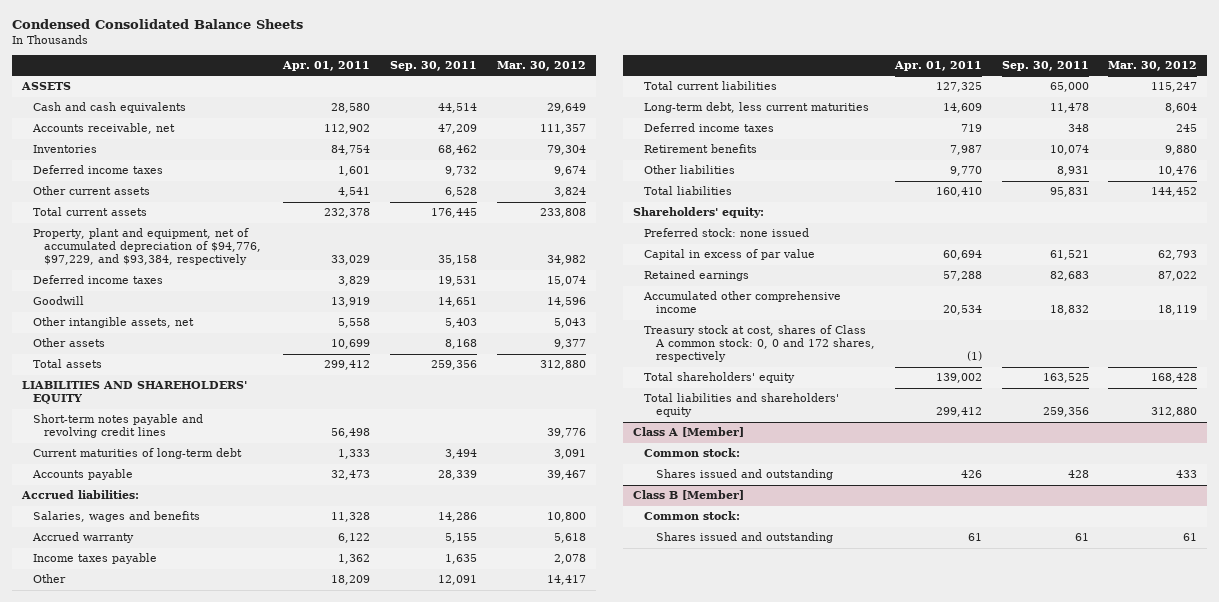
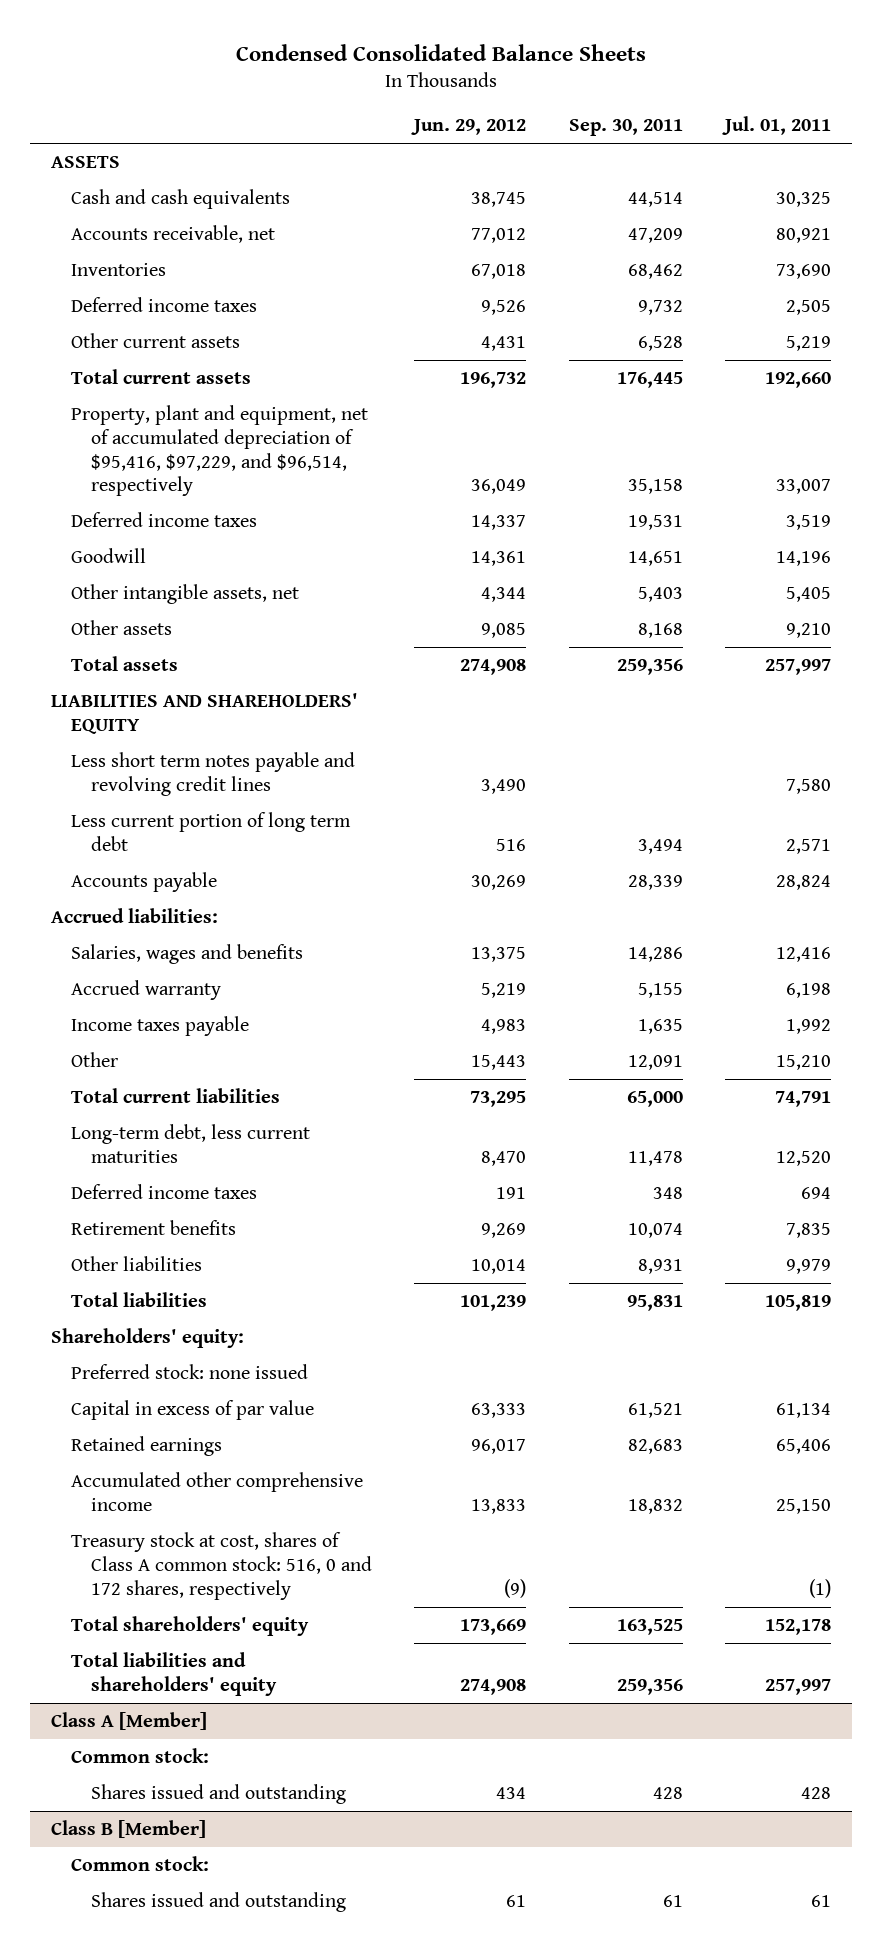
- | Apr. 01, 2011 | Sep. 30, 2011 | Mar. 30, 2012
+ | Jun. 29, 2012 | Sep. 30, 2011 | Jul. 01, 2011
- Property, plant and equipment, net of accumulated depreciation of $94,776, $97,229, and $93,384, respectively | 33,029 | 35,158 | 34,982
+ Property, plant and equipment, net of accumulated depreciation of $95,416, $97,229, and $96,514, respectively | 36,049 | 35,158 | 33,007
- Short-term notes payable and revolving credit lines | 56,498 | | 39,776
- Current maturities of long-term debt | 1,333 | 3,494 | 3,091
+ Less short term notes payable and revolving credit lines | 3,490 | | 7,580
+ Less current portion of long term debt | 516 | 3,494 | 2,571
- Treasury stock at cost, shares of Class A common stock: 0, 0 and 172 shares, respectively | (1) | |
+ Treasury stock at cost, shares of Class A common stock: 516, 0 and 172 shares, respectively | (9) | | (1)

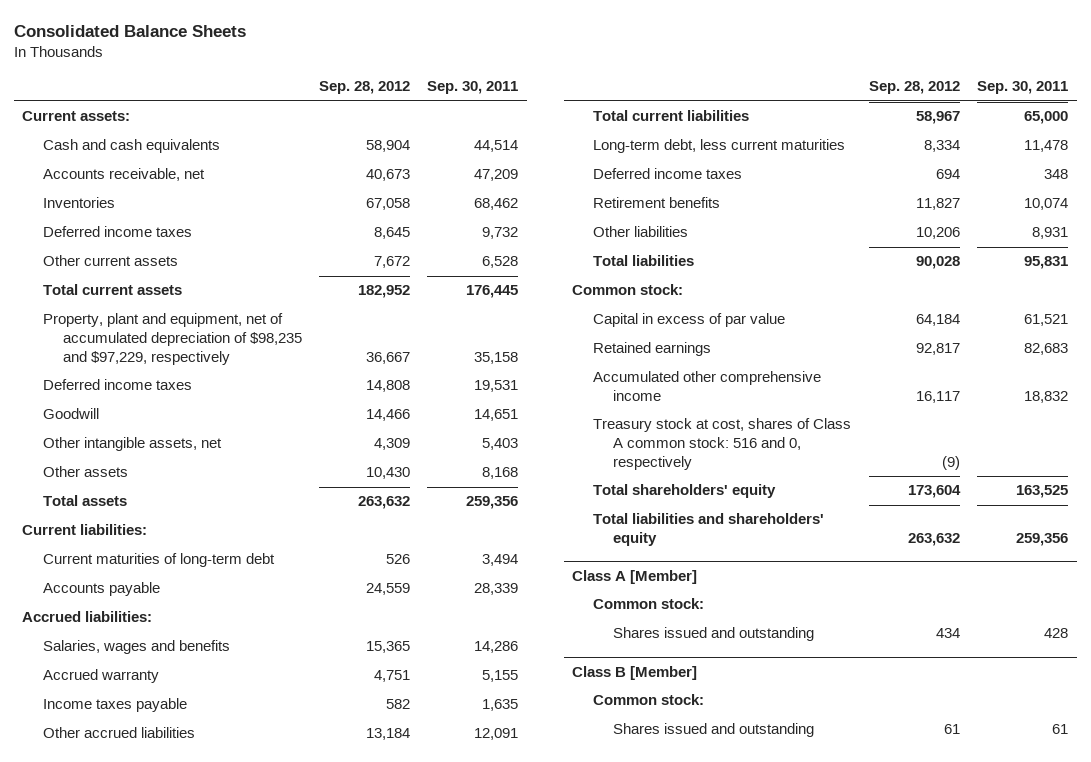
- Condensed Consolidated Balance Sheets
+ Consolidated Balance Sheets
- | Jun. 29, 2012 | Sep. 30, 2011 | Jul. 01, 2011
+ | Sep. 28, 2012 | Sep. 30, 2011
- ASSETS
+ Current assets:
- Property, plant and equipment, net of accumulated depreciation of $95,416, $97,229, and $96,514, respectively | 36,049 | 35,158 | 33,007
+ Property, plant and equipment, net of accumulated depreciation of $98,235 and $97,229, respectively | 36,667 | 35,158
- LIABILITIES AND SHAREHOLDERS' EQUITY
- Less short term notes payable and revolving credit lines | 3,490 | | 7,580
- Less current portion of long term debt | 516 | 3,494 | 2,571
+ Current liabilities:
+ Current maturities of long-term debt | 526 | 3,494
- Other | 15,443 | 12,091 | 15,210
+ Other accrued liabilities | 13,184 | 12,091
- Shareholders' equity:
- Preferred stock: none issued
+ Common stock:
- Treasury stock at cost, shares of Class A common stock: 516, 0 and 172 shares, respectively | (9) | | (1)
+ Treasury stock at cost, shares of Class A common stock: 516 and 0, respectively | (9) |

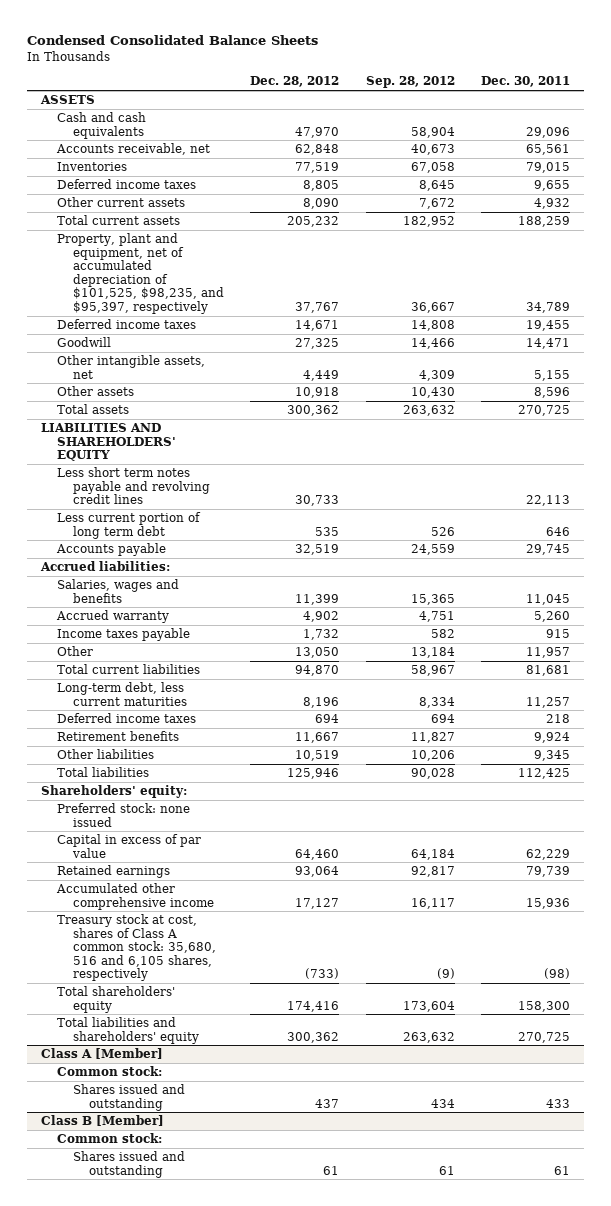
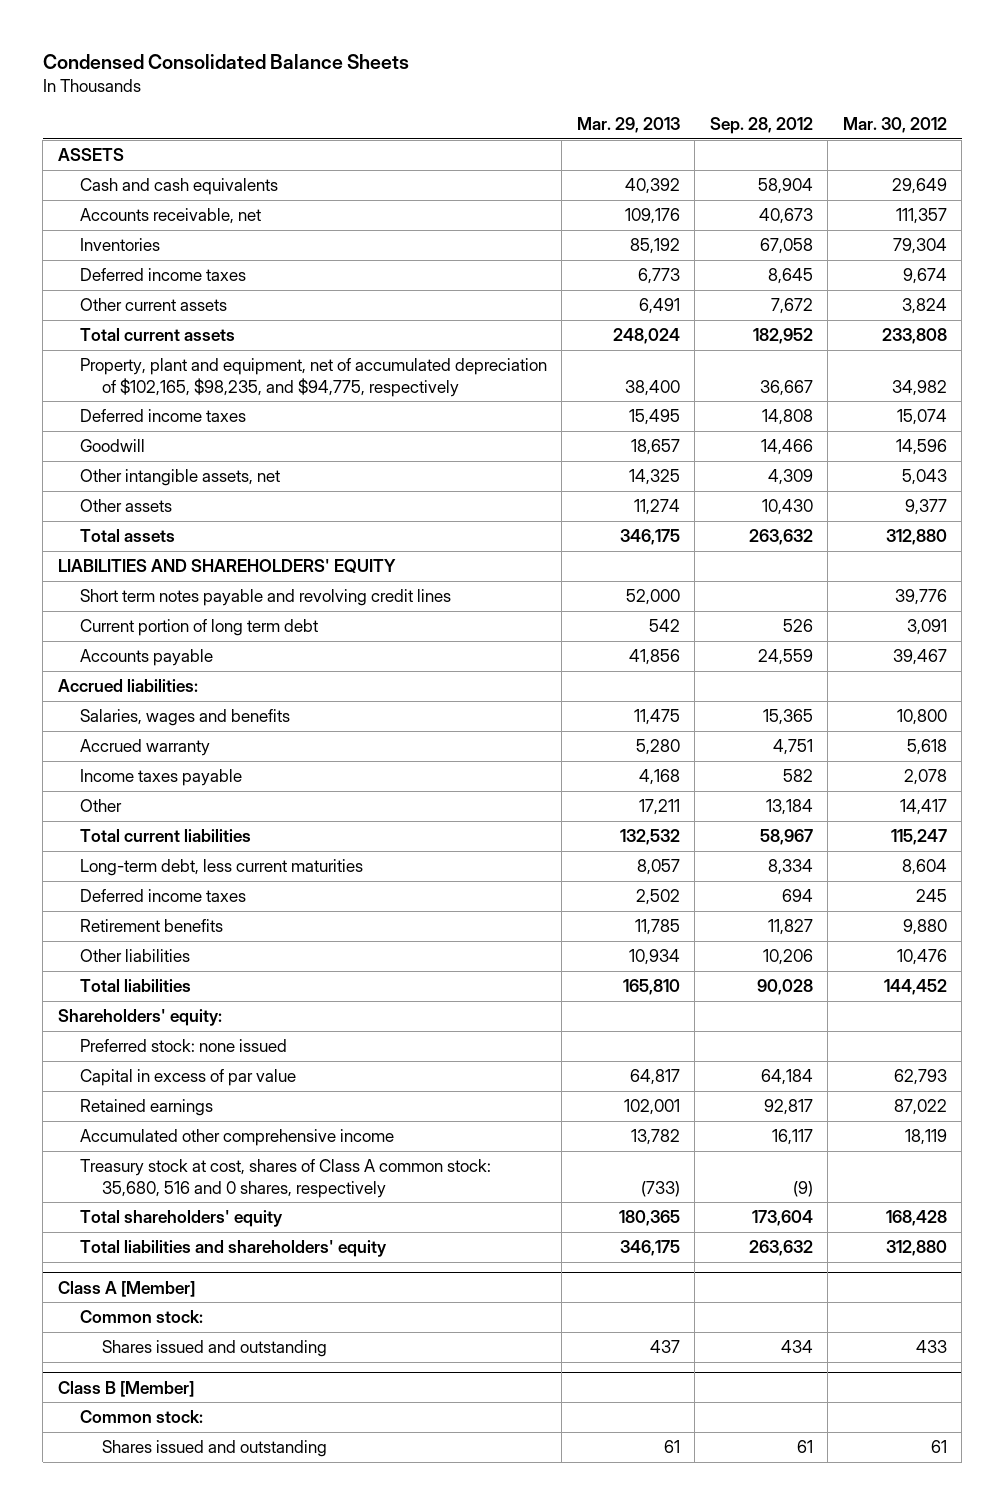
- | Dec. 28, 2012 | Sep. 28, 2012 | Dec. 30, 2011
+ | Mar. 29, 2013 | Sep. 28, 2012 | Mar. 30, 2012
- Property, plant and equipment, net of accumulated depreciation of $101,525, $98,235, and $95,397, respectively | 37,767 | 36,667 | 34,789
+ Property, plant and equipment, net of accumulated depreciation of $102,165, $98,235, and $94,775, respectively | 38,400 | 36,667 | 34,982
- Less short term notes payable and revolving credit lines | 30,733 | | 22,113
- Less current portion of long term debt | 535 | 526 | 646
+ Short term notes payable and revolving credit lines | 52,000 | | 39,776
+ Current portion of long term debt | 542 | 526 | 3,091
- Treasury stock at cost, shares of Class A common stock: 35,680, 516 and 6,105 shares, respectively | (733) | (9) | (98)
+ Treasury stock at cost, shares of Class A common stock: 35,680, 516 and 0 shares, respectively | (733) | (9) |

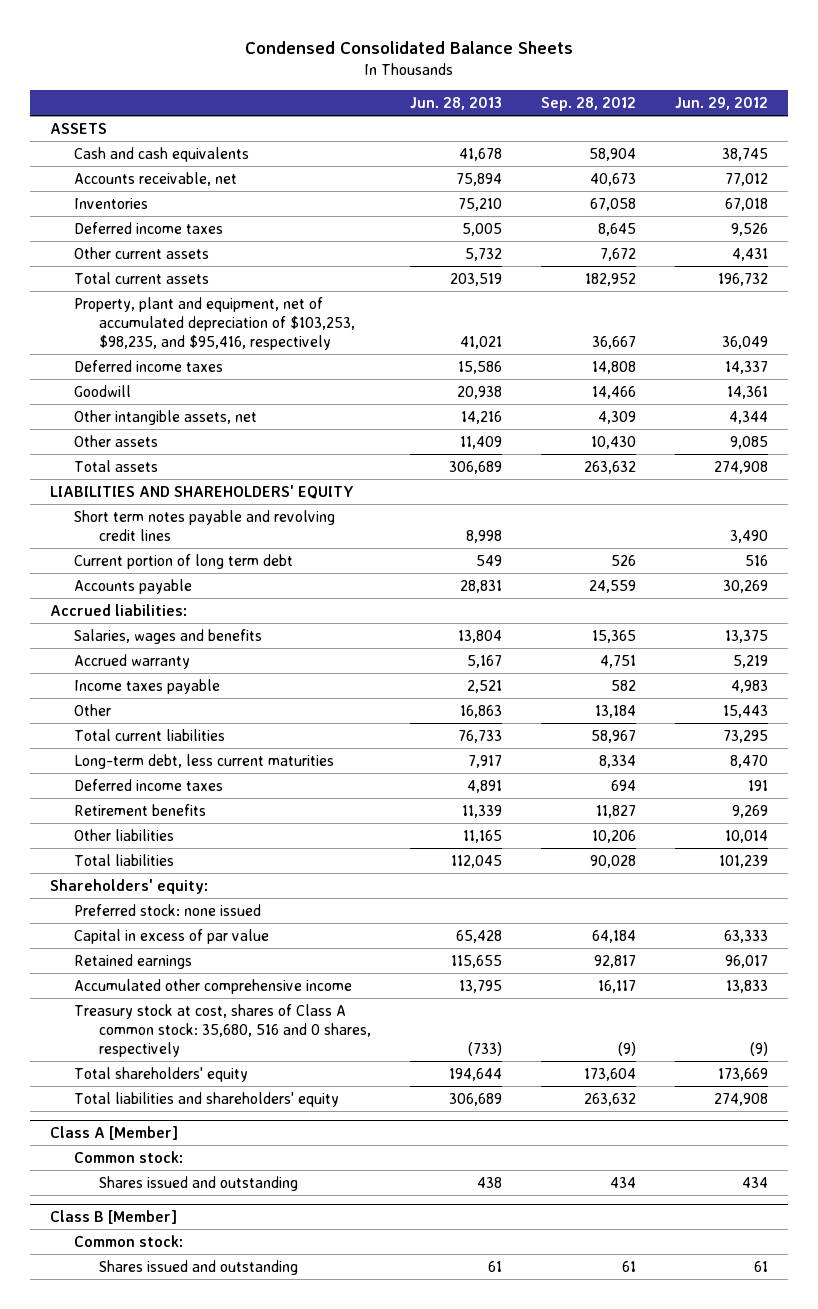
- | Mar. 29, 2013 | Sep. 28, 2012 | Mar. 30, 2012
+ | Jun. 28, 2013 | Sep. 28, 2012 | Jun. 29, 2012
- Property, plant and equipment, net of accumulated depreciation of $102,165, $98,235, and $94,775, respectively | 38,400 | 36,667 | 34,982
+ Property, plant and equipment, net of accumulated depreciation of $103,253, $98,235, and $95,416, respectively | 41,021 | 36,667 | 36,049

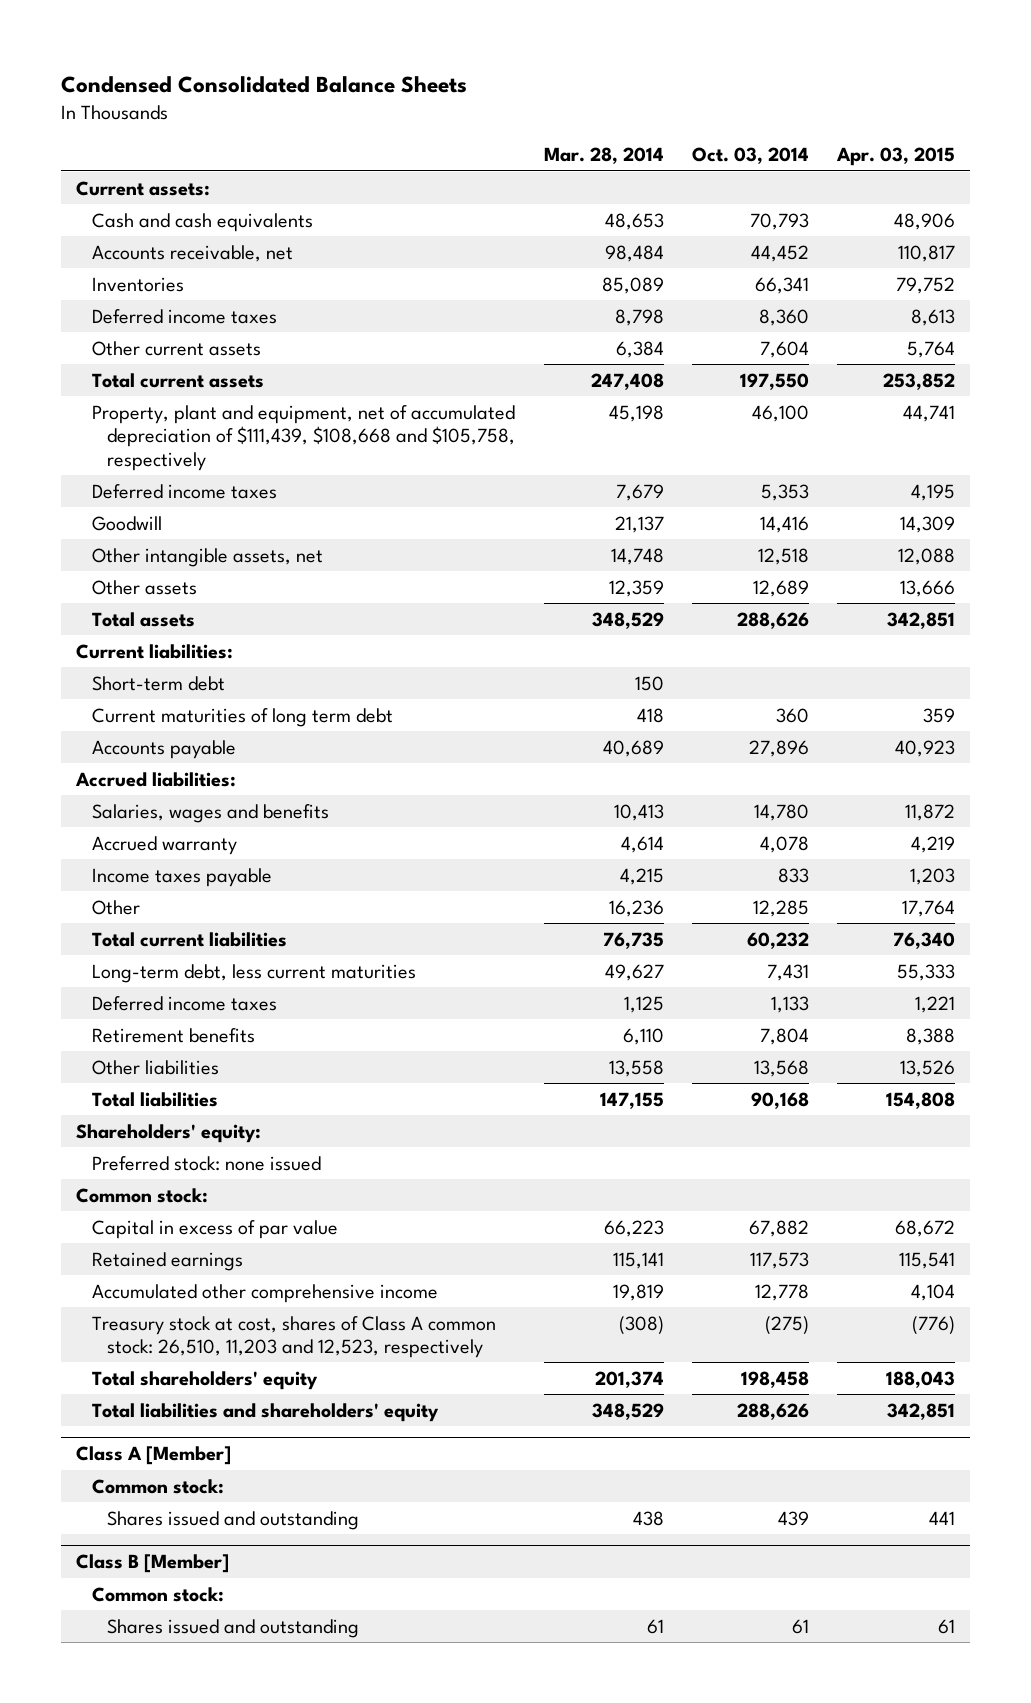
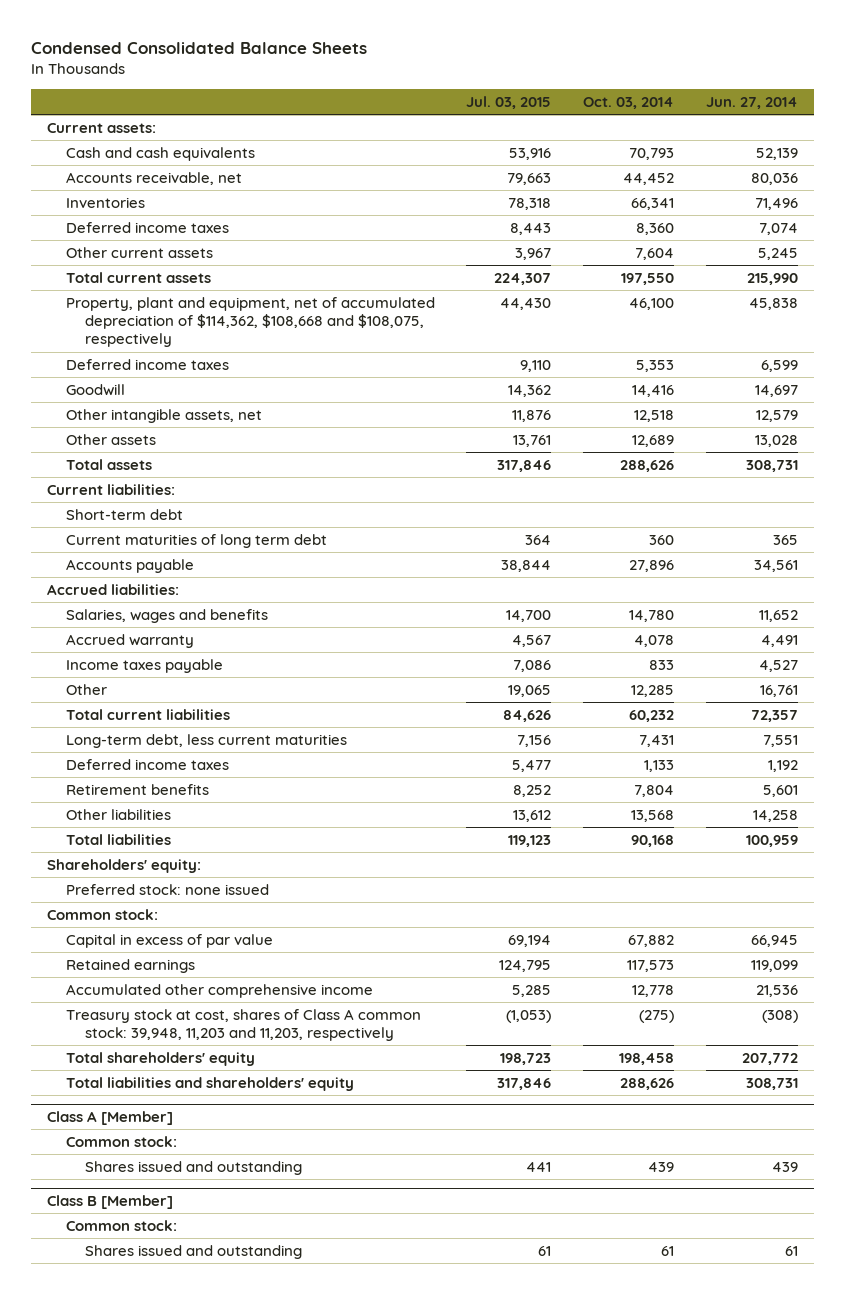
- | Mar. 28, 2014 | Oct. 03, 2014 | Apr. 03, 2015
+ | Jul. 03, 2015 | Oct. 03, 2014 | Jun. 27, 2014
- Property, plant and equipment, net of accumulated depreciation of $111,439, $108,668 and $105,758, respectively | 45,198 | 46,100 | 44,741
+ Property, plant and equipment, net of accumulated depreciation of $114,362, $108,668 and $108,075, respectively | 44,430 | 46,100 | 45,838
- Treasury stock at cost, shares of Class A common stock: 26,510, 11,203 and 12,523, respectively | (308) | (275) | (776)
+ Treasury stock at cost, shares of Class A common stock: 39,948, 11,203 and 11,203, respectively | (1,053) | (275) | (308)

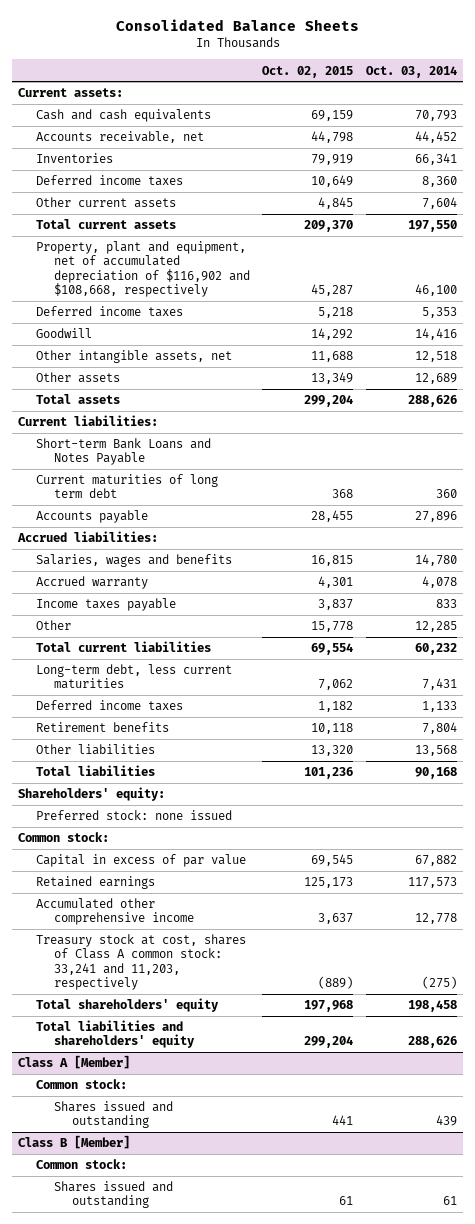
- Condensed Consolidated Balance Sheets
+ Consolidated Balance Sheets
- | Jul. 03, 2015 | Oct. 03, 2014 | Jun. 27, 2014
+ | Oct. 02, 2015 | Oct. 03, 2014
- Property, plant and equipment, net of accumulated depreciation of $114,362, $108,668 and $108,075, respectively | 44,430 | 46,100 | 45,838
+ Property, plant and equipment, net of accumulated depreciation of $116,902 and $108,668, respectively | 45,287 | 46,100
- Short-term debt
+ Short-term Bank Loans and Notes Payable
- Treasury stock at cost, shares of Class A common stock: 39,948, 11,203 and 11,203, respectively | (1,053) | (275) | (308)
+ Treasury stock at cost, shares of Class A common stock: 33,241 and 11,203, respectively | (889) | (275)

